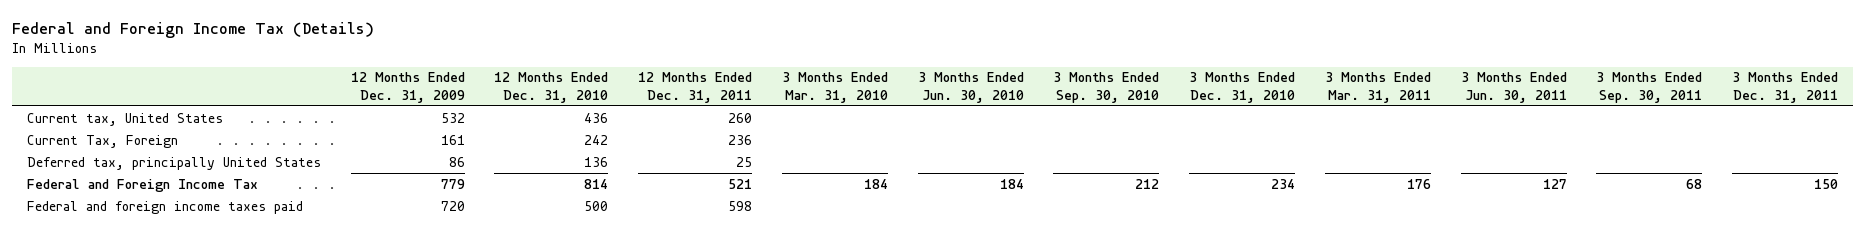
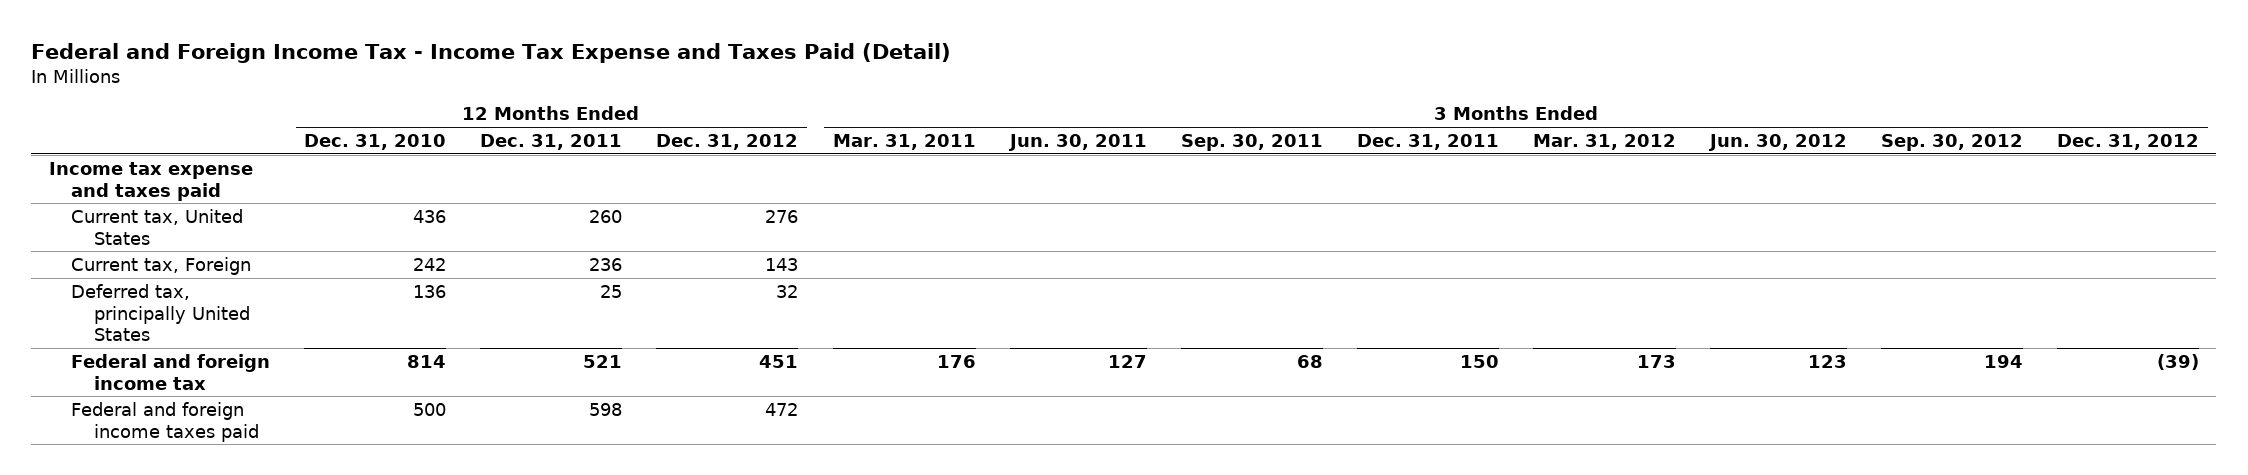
- Federal and Foreign Income Tax (Details)
+ Federal and Foreign Income Tax - Income Tax Expense and Taxes Paid (Detail)
- | 12 Months Ended Dec. 31, 2009 | 12 Months Ended Dec. 31, 2010 | 12 Months Ended Dec. 31, 2011 | 3 Months Ended Mar. 31, 2010 | 3 Months Ended Jun. 30, 2010 | 3 Months Ended Sep. 30, 2010 | 3 Months Ended Dec. 31, 2010 | 3 Months Ended Mar. 31, 2011 | 3 Months Ended Jun. 30, 2011 | 3 Months Ended Sep. 30, 2011 | 3 Months Ended Dec. 31, 2011
+ | 12 Months Ended Dec. 31, 2010 | 12 Months Ended Dec. 31, 2011 | 12 Months Ended Dec. 31, 2012 | 3 Months Ended Mar. 31, 2011 | 3 Months Ended Jun. 30, 2011 | 3 Months Ended Sep. 30, 2011 | 3 Months Ended Dec. 31, 2011 | 3 Months Ended Mar. 31, 2012 | 3 Months Ended Jun. 30, 2012 | 3 Months Ended Sep. 30, 2012 | 3 Months Ended Dec. 31, 2012
+ Income tax expense and taxes paid
- Current Tax, Foreign | 161 | 242 | 236 | | | | | | | |
+ Current tax, Foreign | 242 | 236 | 143 | | | | | | | |
- Federal and Foreign Income Tax | 779 | 814 | 521 | 184 | 184 | 212 | 234 | 176 | 127 | 68 | 150
+ Federal and foreign income tax | 814 | 521 | 451 | 176 | 127 | 68 | 150 | 173 | 123 | 194 | (39)

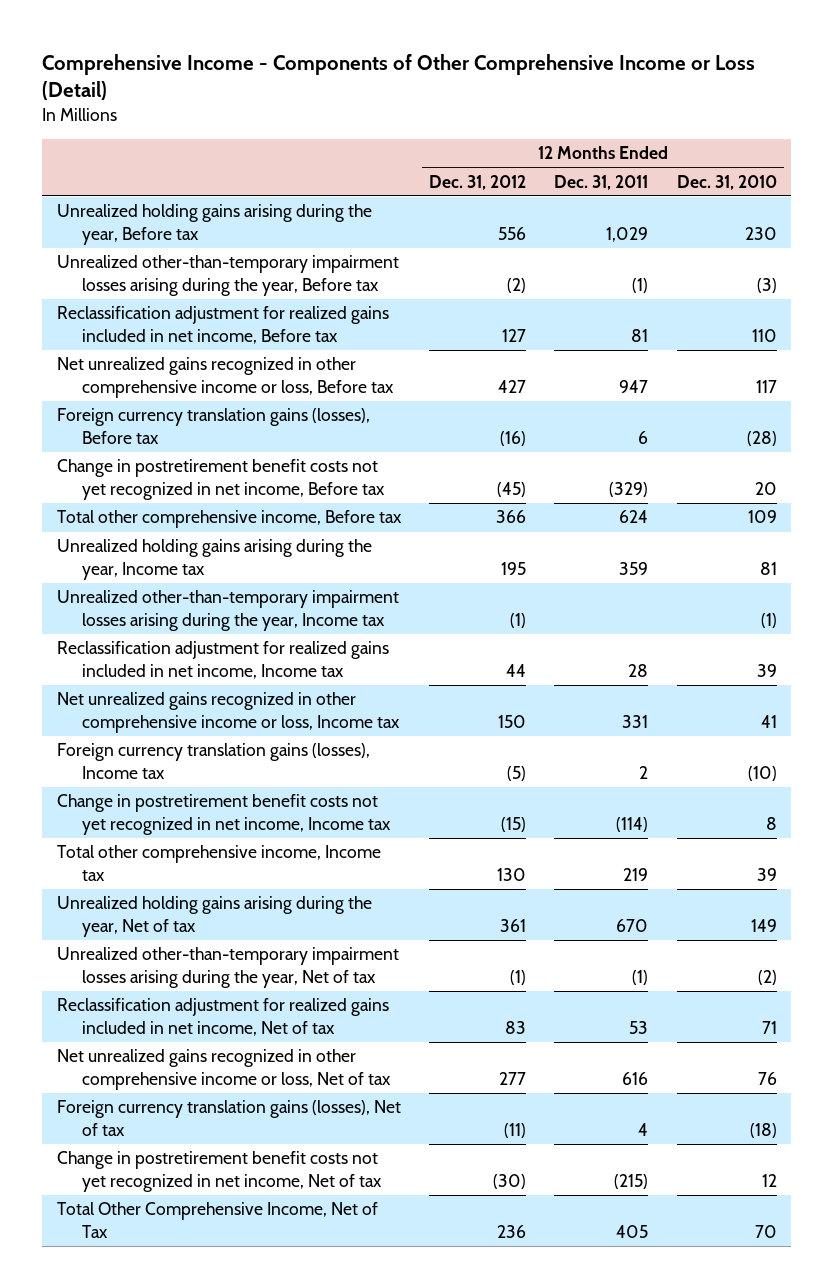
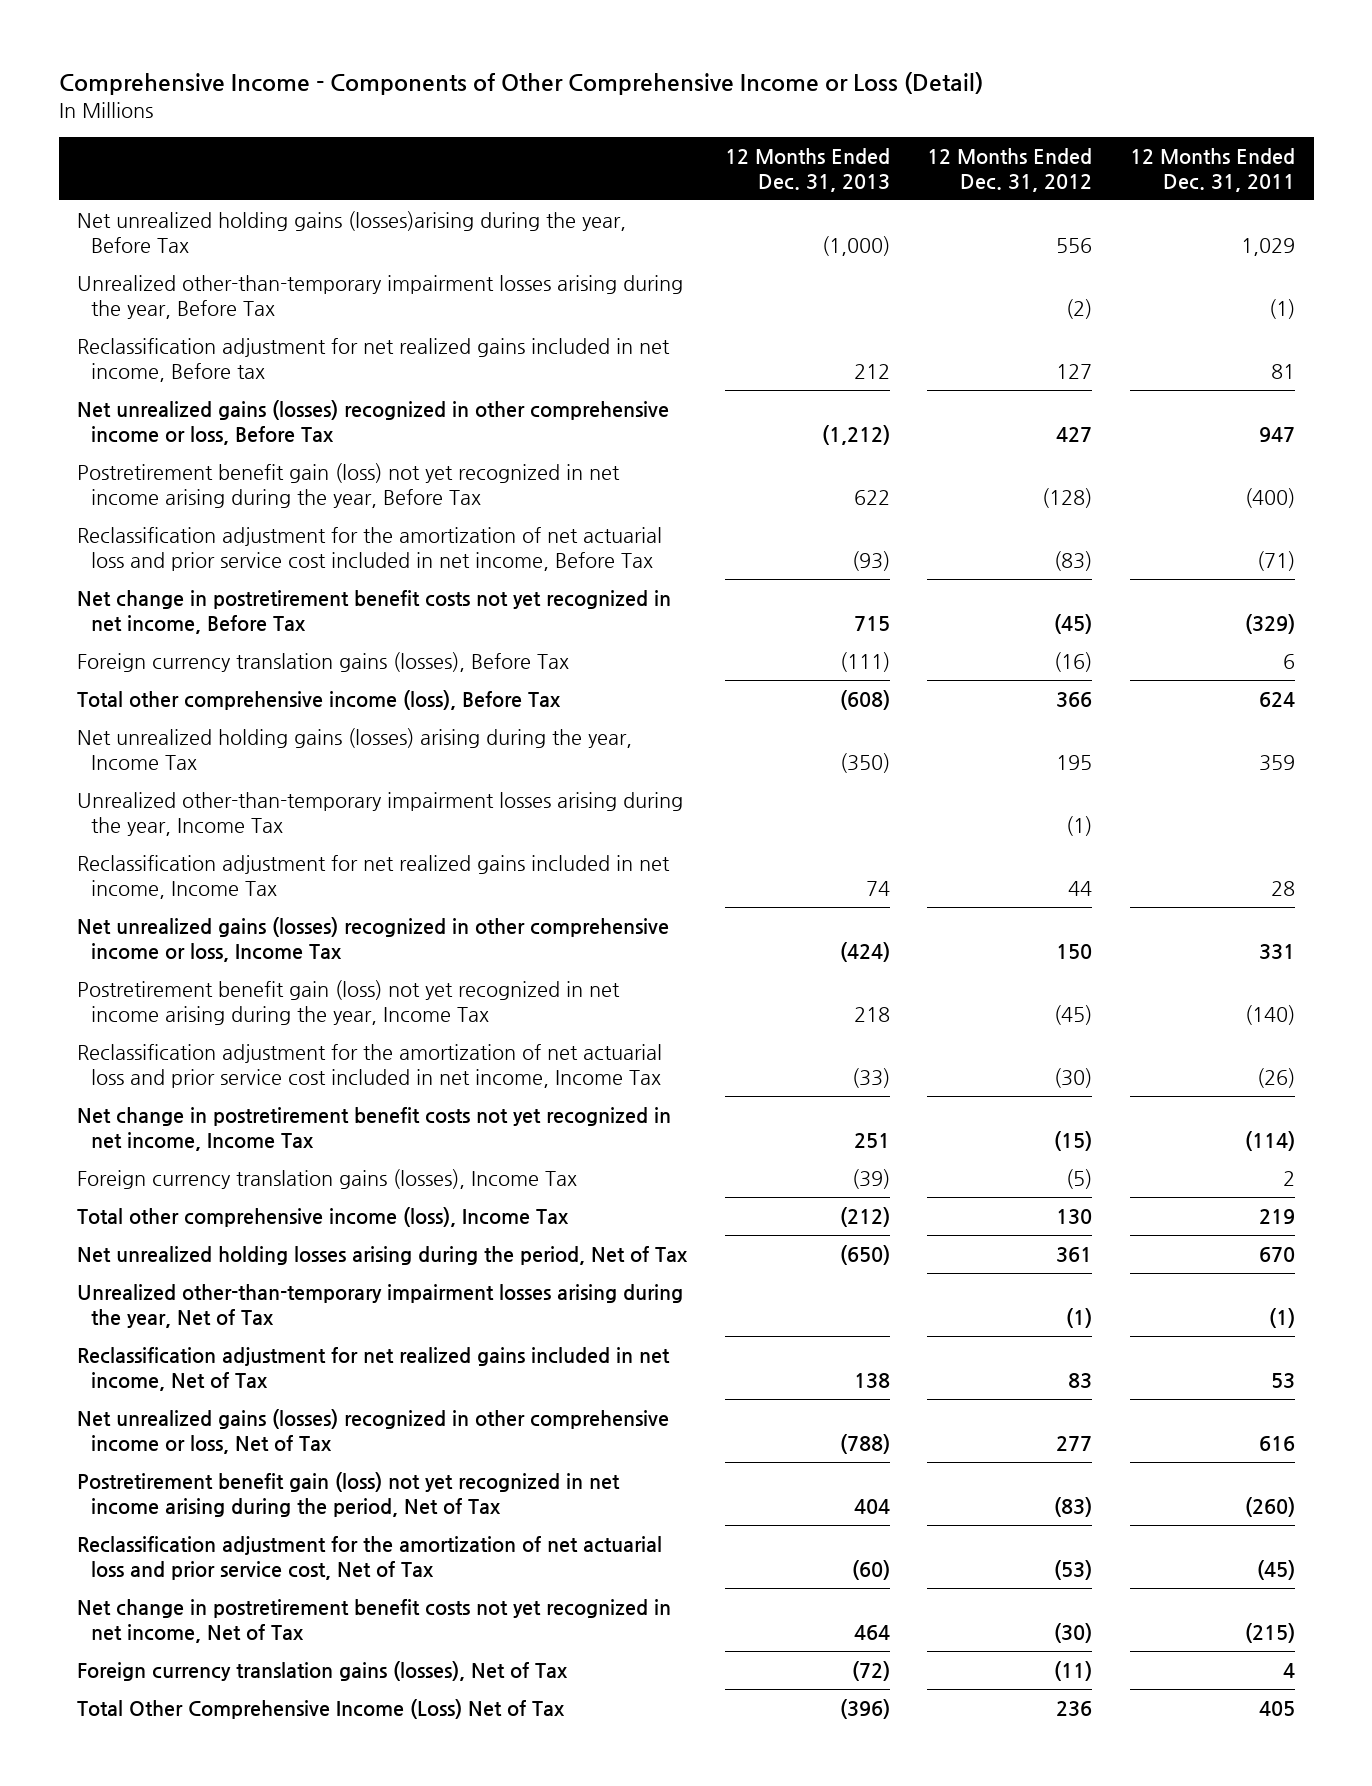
- | 12 Months Ended Dec. 31, 2012 | 12 Months Ended Dec. 31, 2011 | 12 Months Ended Dec. 31, 2010
+ | 12 Months Ended Dec. 31, 2013 | 12 Months Ended Dec. 31, 2012 | 12 Months Ended Dec. 31, 2011
- Unrealized holding gains arising during the year, Before tax | 556 | 1,029 | 230
- Unrealized other-than-temporary impairment losses arising during the year, Before tax | (2) | (1) | (3)
- Reclassification adjustment for realized gains included in net income, Before tax | 127 | 81 | 110
- Net unrealized gains recognized in other comprehensive income or loss, Before tax | 427 | 947 | 117
- Foreign currency translation gains (losses), Before tax | (16) | 6 | (28)
- Change in postretirement benefit costs not yet recognized in net income, Before tax | (45) | (329) | 20
- Total other comprehensive income, Before tax | 366 | 624 | 109
- Unrealized holding gains arising during the year, Income tax | 195 | 359 | 81
- Unrealized other-than-temporary impairment losses arising during the year, Income tax | (1) | | (1)
- Reclassification adjustment for realized gains included in net income, Income tax | 44 | 28 | 39
- Net unrealized gains recognized in other comprehensive income or loss, Income tax | 150 | 331 | 41
- Foreign currency translation gains (losses), Income tax | (5) | 2 | (10)
- Change in postretirement benefit costs not yet recognized in net income, Income tax | (15) | (114) | 8
- Total other comprehensive income, Income tax | 130 | 219 | 39
- Unrealized holding gains arising during the year, Net of tax | 361 | 670 | 149
- Unrealized other-than-temporary impairment losses arising during the year, Net of tax | (1) | (1) | (2)
- Reclassification adjustment for realized gains included in net income, Net of tax | 83 | 53 | 71
- Net unrealized gains recognized in other comprehensive income or loss, Net of tax | 277 | 616 | 76
- Foreign currency translation gains (losses), Net of tax | (11) | 4 | (18)
- Change in postretirement benefit costs not yet recognized in net income, Net of tax | (30) | (215) | 12
- Total Other Comprehensive Income, Net of Tax | 236 | 405 | 70
+ Net unrealized holding gains (losses)arising during the year, Before Tax | (1,000) | 556 | 1,029
+ Unrealized other-than-temporary impairment losses arising during the year, Before Tax | | (2) | (1)
+ Reclassification adjustment for net realized gains included in net income, Before tax | 212 | 127 | 81
+ Net unrealized gains (losses) recognized in other comprehensive income or loss, Before Tax | (1,212) | 427 | 947
+ Postretirement benefit gain (loss) not yet recognized in net income arising during the year, Before Tax | 622 | (128) | (400)
+ Reclassification adjustment for the amortization of net actuarial loss and prior service cost included in net income, Before Tax | (93) | (83) | (71)
+ Net change in postretirement benefit costs not yet recognized in net income, Before Tax | 715 | (45) | (329)
+ Foreign currency translation gains (losses), Before Tax | (111) | (16) | 6
+ Total other comprehensive income (loss), Before Tax | (608) | 366 | 624
+ Net unrealized holding gains (losses) arising during the year, Income Tax | (350) | 195 | 359
+ Unrealized other-than-temporary impairment losses arising during the year, Income Tax | | (1) |
+ Reclassification adjustment for net realized gains included in net income, Income Tax | 74 | 44 | 28
+ Net unrealized gains (losses) recognized in other comprehensive income or loss, Income Tax | (424) | 150 | 331
+ Postretirement benefit gain (loss) not yet recognized in net income arising during the year, Income Tax | 218 | (45) | (140)
+ Reclassification adjustment for the amortization of net actuarial loss and prior service cost included in net income, Income Tax | (33) | (30) | (26)
+ Net change in postretirement benefit costs not yet recognized in net income, Income Tax | 251 | (15) | (114)
+ Foreign currency translation gains (losses), Income Tax | (39) | (5) | 2
+ Total other comprehensive income (loss), Income Tax | (212) | 130 | 219
+ Net unrealized holding losses arising during the period, Net of Tax | (650) | 361 | 670
+ Unrealized other-than-temporary impairment losses arising during the year, Net of Tax | | (1) | (1)
+ Reclassification adjustment for net realized gains included in net income, Net of Tax | 138 | 83 | 53
+ Net unrealized gains (losses) recognized in other comprehensive income or loss, Net of Tax | (788) | 277 | 616
+ Postretirement benefit gain (loss) not yet recognized in net income arising during the period, Net of Tax | 404 | (83) | (260)
+ Reclassification adjustment for the amortization of net actuarial loss and prior service cost, Net of Tax | (60) | (53) | (45)
+ Net change in postretirement benefit costs not yet recognized in net income, Net of Tax | 464 | (30) | (215)
+ Foreign currency translation gains (losses), Net of Tax | (72) | (11) | 4
+ Total Other Comprehensive Income (Loss) Net of Tax | (396) | 236 | 405

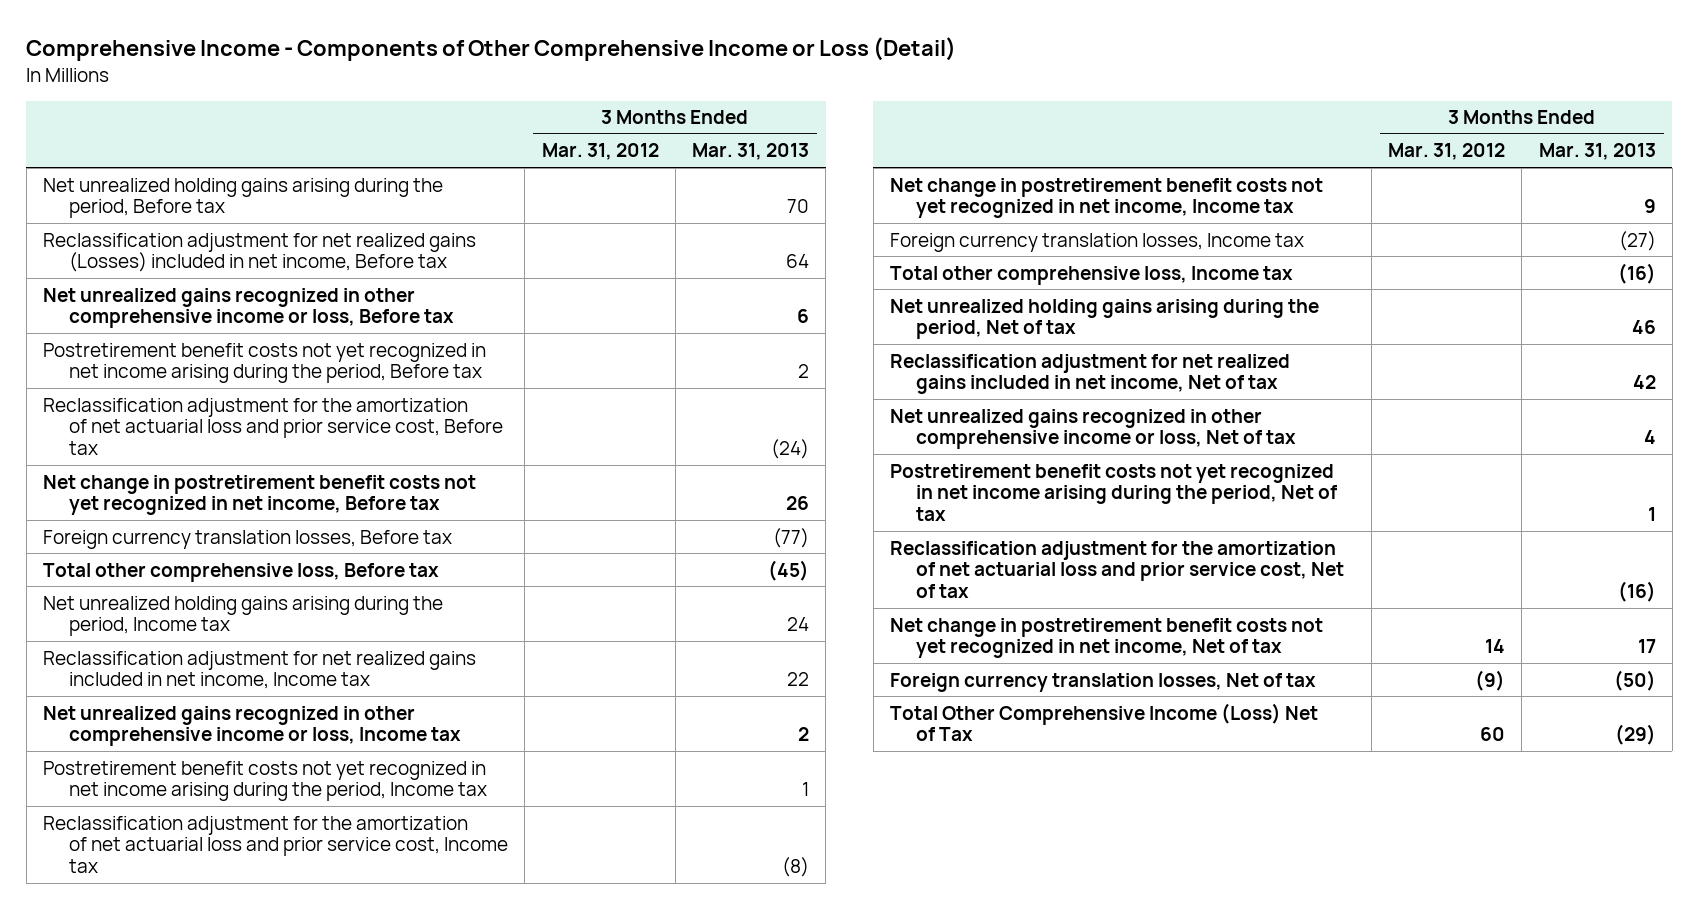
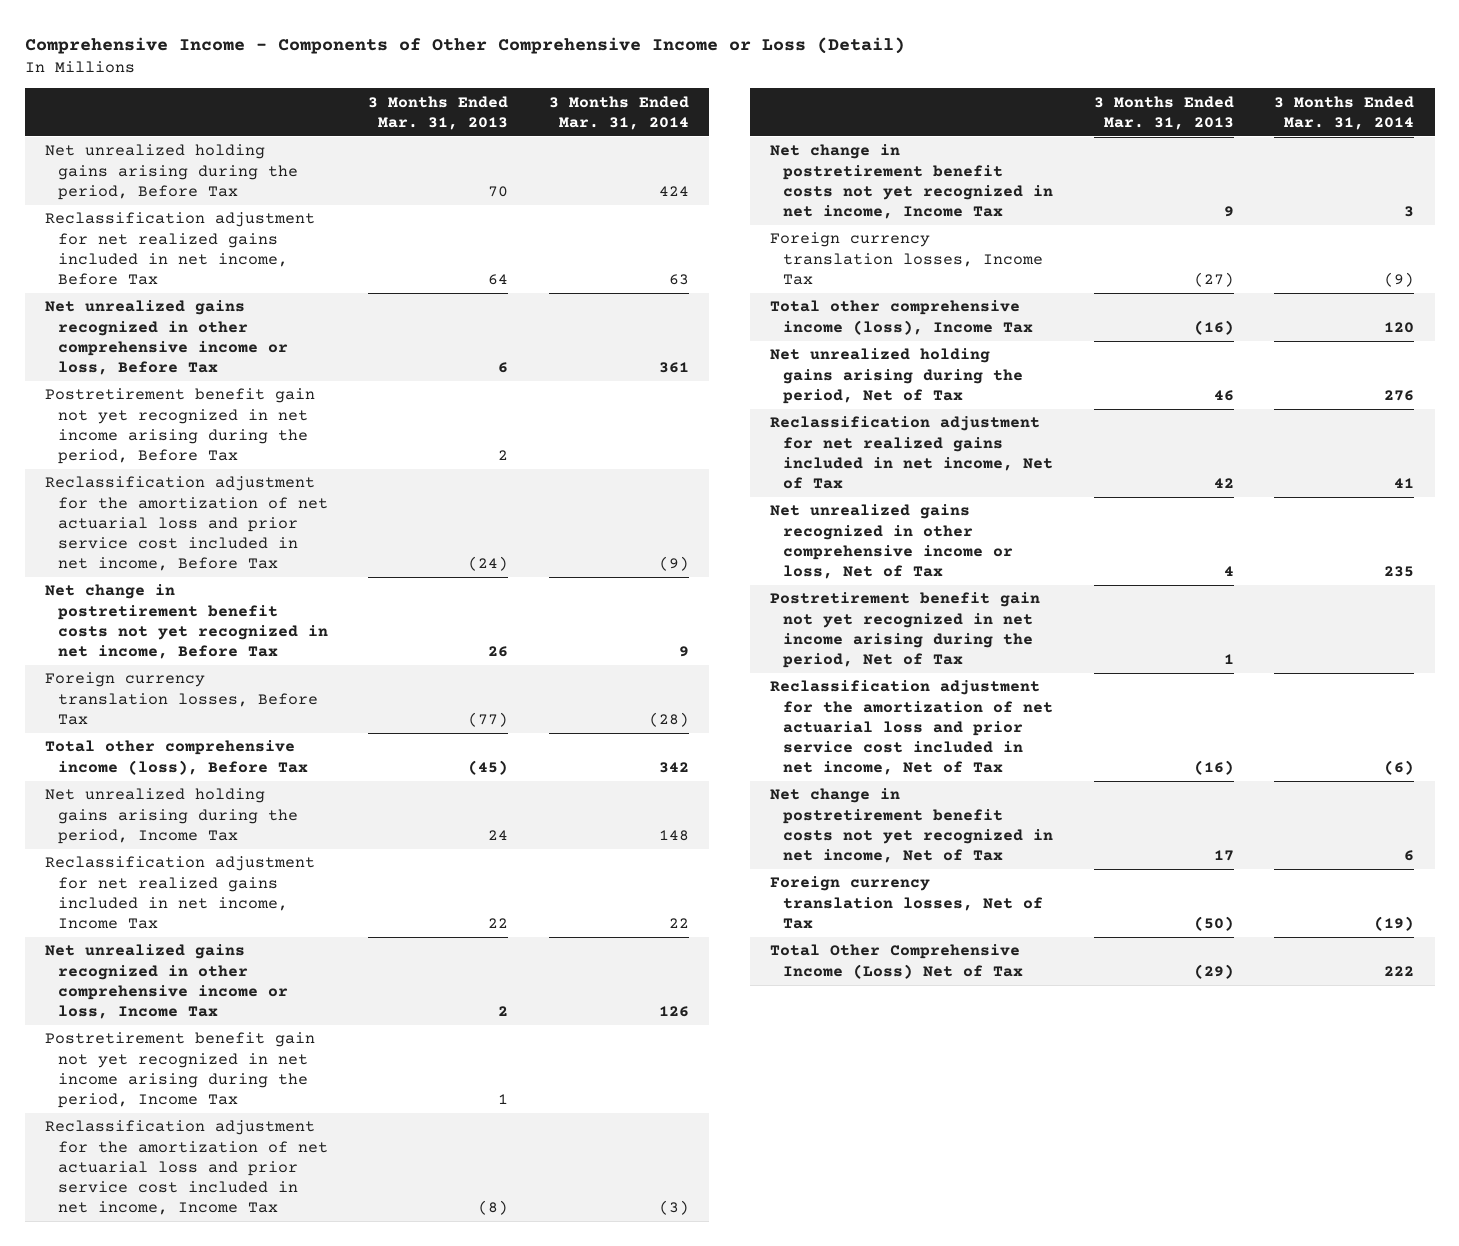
- | 3 Months Ended Mar. 31, 2012 | 3 Months Ended Mar. 31, 2013
+ | 3 Months Ended Mar. 31, 2013 | 3 Months Ended Mar. 31, 2014
- Net unrealized holding gains arising during the period, Before tax | | 70
- Reclassification adjustment for net realized gains (Losses) included in net income, Before tax | | 64
- Net unrealized gains recognized in other comprehensive income or loss, Before tax | | 6
- Postretirement benefit costs not yet recognized in net income arising during the period, Before tax | | 2
- Reclassification adjustment for the amortization of net actuarial loss and prior service cost, Before tax | | (24)
- Net change in postretirement benefit costs not yet recognized in net income, Before tax | | 26
- Foreign currency translation losses, Before tax | | (77)
- Total other comprehensive loss, Before tax | | (45)
- Net unrealized holding gains arising during the period, Income tax | | 24
- Reclassification adjustment for net realized gains included in net income, Income tax | | 22
- Net unrealized gains recognized in other comprehensive income or loss, Income tax | | 2
- Postretirement benefit costs not yet recognized in net income arising during the period, Income tax | | 1
- Reclassification adjustment for the amortization of net actuarial loss and prior service cost, Income tax | | (8)
- Net change in postretirement benefit costs not yet recognized in net income, Income tax | | 9
- Foreign currency translation losses, Income tax | | (27)
- Total other comprehensive loss, Income tax | | (16)
- Net unrealized holding gains arising during the period, Net of tax | | 46
- Reclassification adjustment for net realized gains included in net income, Net of tax | | 42
- Net unrealized gains recognized in other comprehensive income or loss, Net of tax | | 4
- Postretirement benefit costs not yet recognized in net income arising during the period, Net of tax | | 1
- Reclassification adjustment for the amortization of net actuarial loss and prior service cost, Net of tax | | (16)
- Net change in postretirement benefit costs not yet recognized in net income, Net of tax | 14 | 17
- Foreign currency translation losses, Net of tax | (9) | (50)
+ Net unrealized holding gains arising during the period, Before Tax | 70 | 424
+ Reclassification adjustment for net realized gains included in net income, Before Tax | 64 | 63
+ Net unrealized gains recognized in other comprehensive income or loss, Before Tax | 6 | 361
+ Postretirement benefit gain not yet recognized in net income arising during the period, Before Tax | 2 |
+ Reclassification adjustment for the amortization of net actuarial loss and prior service cost included in net income, Before Tax | (24) | (9)
+ Net change in postretirement benefit costs not yet recognized in net income, Before Tax | 26 | 9
+ Foreign currency translation losses, Before Tax | (77) | (28)
+ Total other comprehensive income (loss), Before Tax | (45) | 342
+ Net unrealized holding gains arising during the period, Income Tax | 24 | 148
+ Reclassification adjustment for net realized gains included in net income, Income Tax | 22 | 22
+ Net unrealized gains recognized in other comprehensive income or loss, Income Tax | 2 | 126
+ Postretirement benefit gain not yet recognized in net income arising during the period, Income Tax | 1 |
+ Reclassification adjustment for the amortization of net actuarial loss and prior service cost included in net income, Income Tax | (8) | (3)
+ Net change in postretirement benefit costs not yet recognized in net income, Income Tax | 9 | 3
+ Foreign currency translation losses, Income Tax | (27) | (9)
+ Total other comprehensive income (loss), Income Tax | (16) | 120
+ Net unrealized holding gains arising during the period, Net of Tax | 46 | 276
+ Reclassification adjustment for net realized gains included in net income, Net of Tax | 42 | 41
+ Net unrealized gains recognized in other comprehensive income or loss, Net of Tax | 4 | 235
+ Postretirement benefit gain not yet recognized in net income arising during the period, Net of Tax | 1 |
+ Reclassification adjustment for the amortization of net actuarial loss and prior service cost included in net income, Net of Tax | (16) | (6)
+ Net change in postretirement benefit costs not yet recognized in net income, Net of Tax | 17 | 6
+ Foreign currency translation losses, Net of Tax | (50) | (19)

